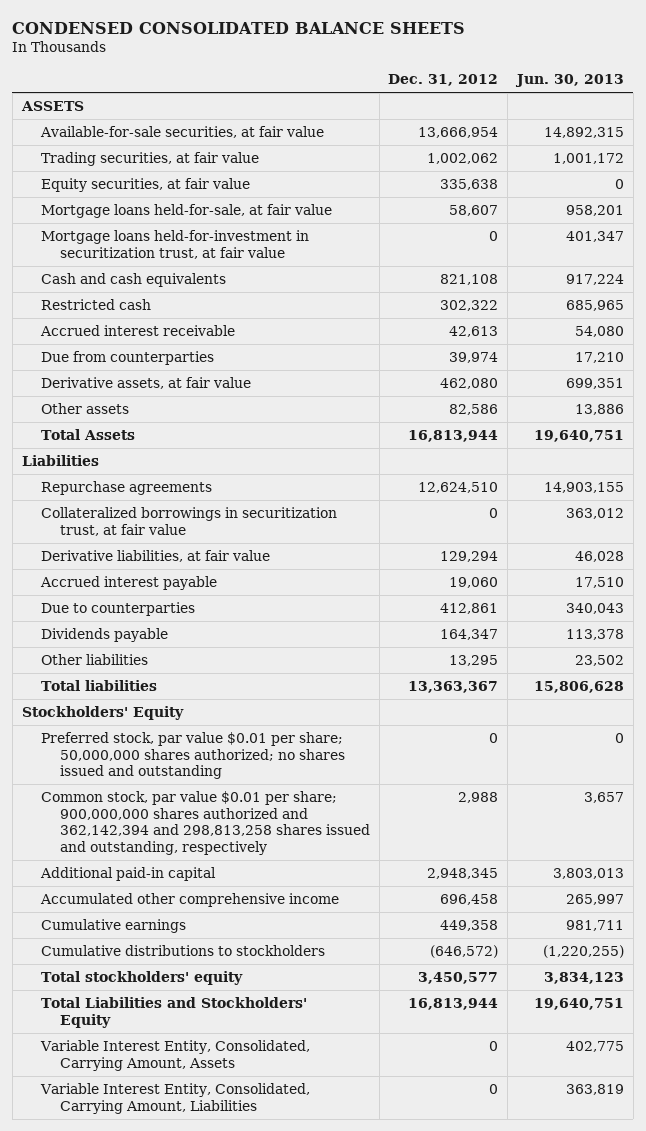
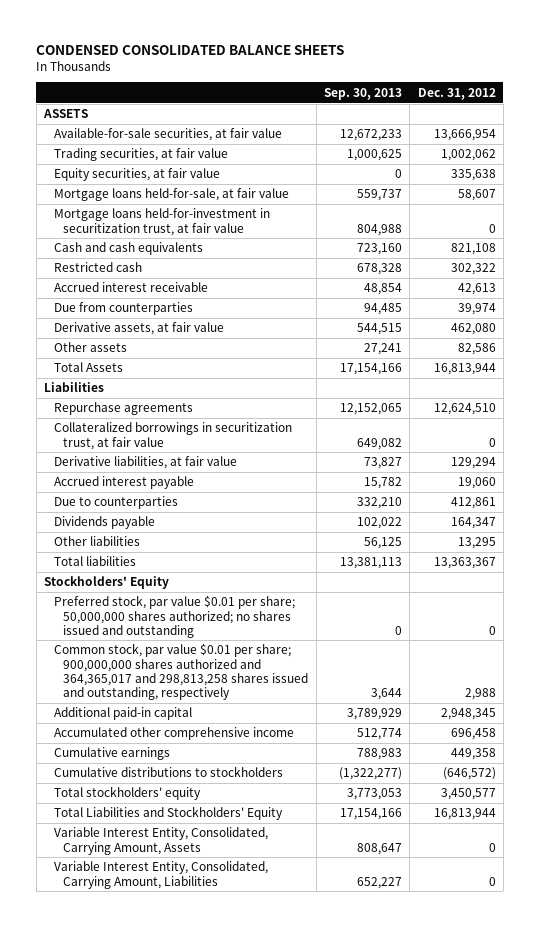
- | Dec. 31, 2012 | Jun. 30, 2013
+ | Sep. 30, 2013 | Dec. 31, 2012
- Common stock, par value $0.01 per share; 900,000,000 shares authorized and 362,142,394 and 298,813,258 shares issued and outstanding, respectively | 2,988 | 3,657
+ Common stock, par value $0.01 per share; 900,000,000 shares authorized and 364,365,017 and 298,813,258 shares issued and outstanding, respectively | 3,644 | 2,988

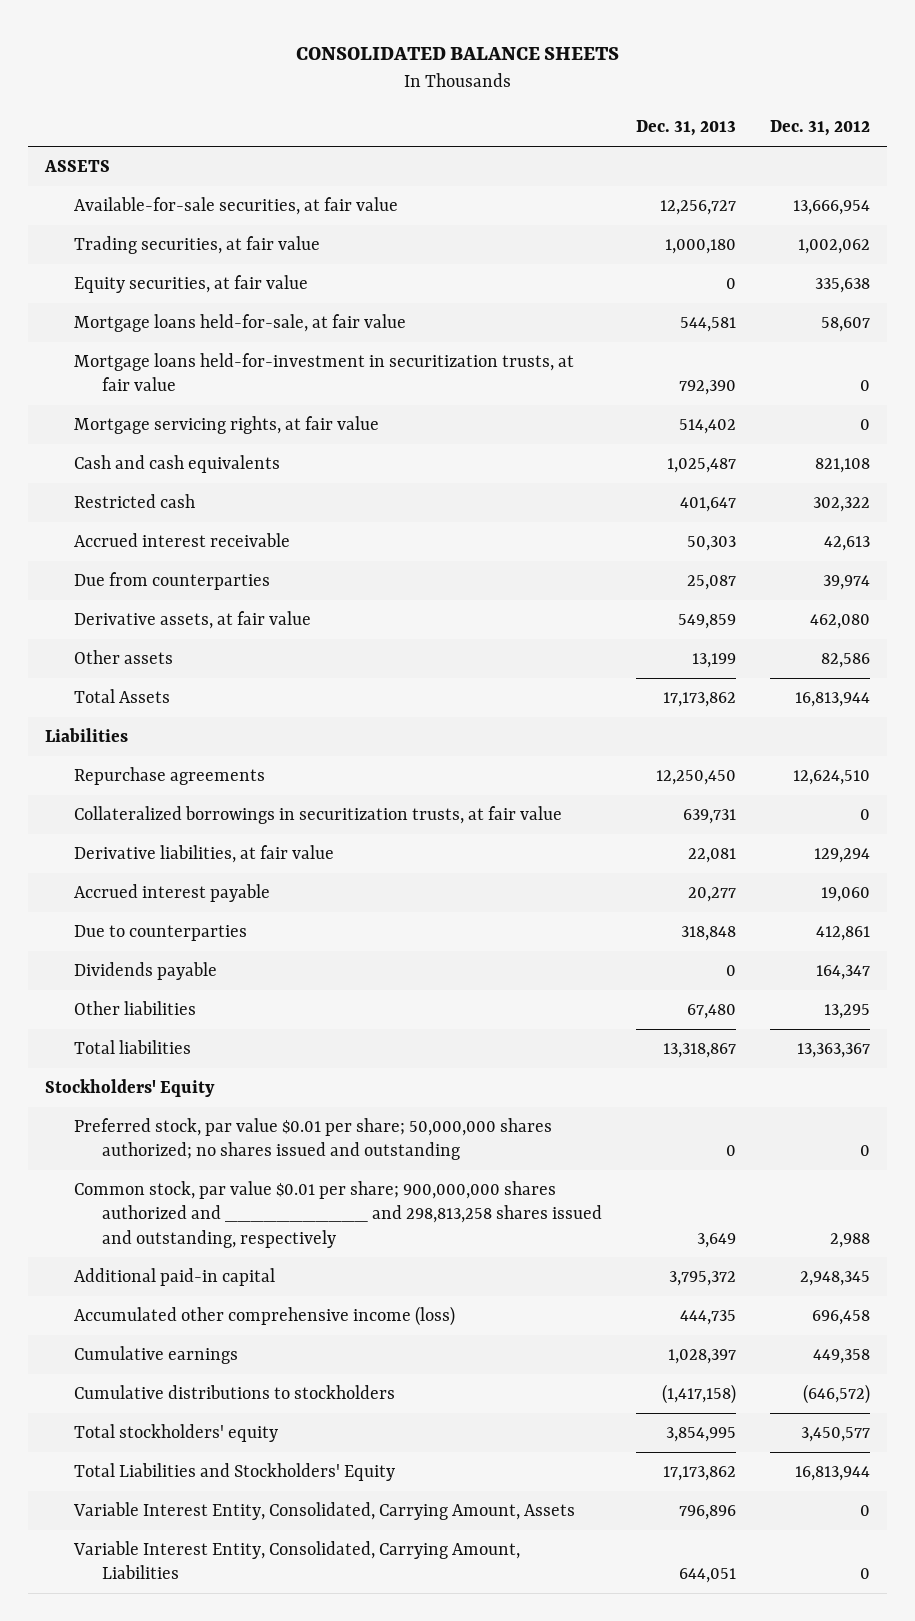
- CONDENSED CONSOLIDATED BALANCE SHEETS
+ CONSOLIDATED BALANCE SHEETS
- | Sep. 30, 2013 | Dec. 31, 2012
+ | Dec. 31, 2013 | Dec. 31, 2012
- Mortgage loans held-for-investment in securitization trust, at fair value | 804,988 | 0
+ Mortgage loans held-for-investment in securitization trusts, at fair value | 792,390 | 0
+ Mortgage servicing rights, at fair value | 514,402 | 0
- Collateralized borrowings in securitization trust, at fair value | 649,082 | 0
+ Collateralized borrowings in securitization trusts, at fair value | 639,731 | 0
- Common stock, par value $0.01 per share; 900,000,000 shares authorized and 364,365,017 and 298,813,258 shares issued and outstanding, respectively | 3,644 | 2,988
+ Common stock, par value $0.01 per share; 900,000,000 shares authorized and ___________ and 298,813,258 shares issued and outstanding, respectively | 3,649 | 2,988
- Accumulated other comprehensive income | 512,774 | 696,458
+ Accumulated other comprehensive income (loss) | 444,735 | 696,458

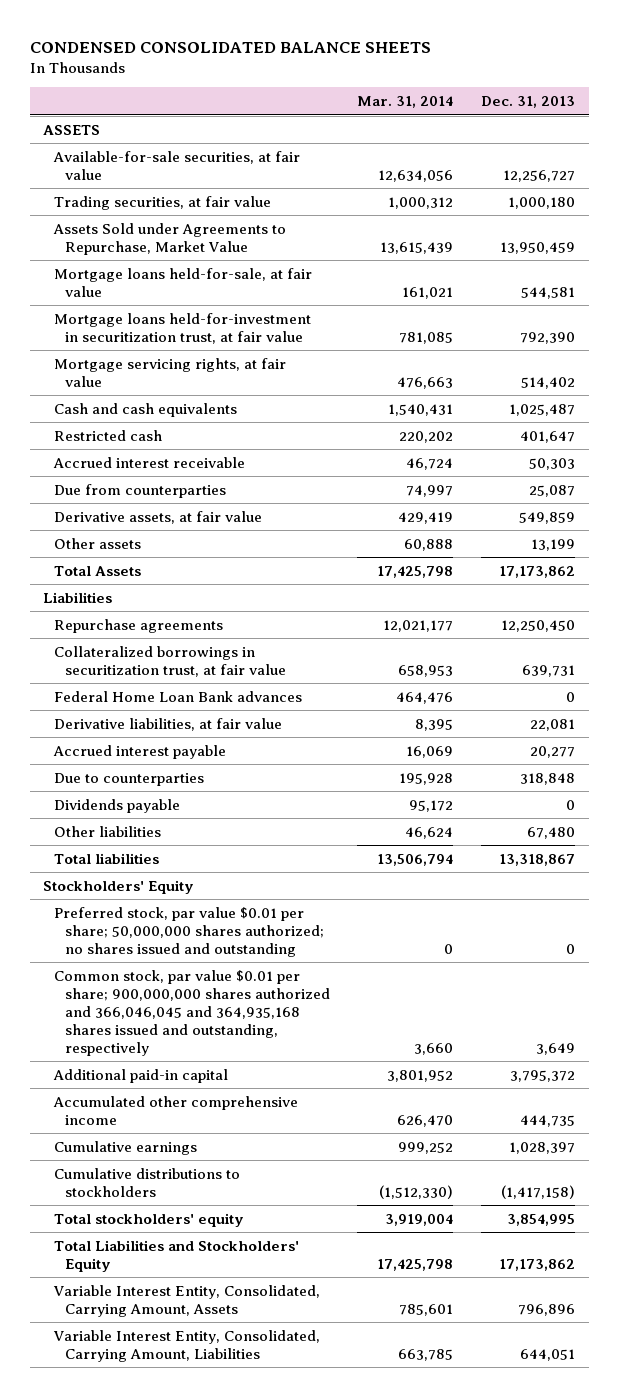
- CONSOLIDATED BALANCE SHEETS
+ CONDENSED CONSOLIDATED BALANCE SHEETS
- | Dec. 31, 2013 | Dec. 31, 2012
+ | Mar. 31, 2014 | Dec. 31, 2013
- Equity securities, at fair value | 0 | 335,638
+ Assets Sold under Agreements to Repurchase, Market Value | 13,615,439 | 13,950,459
- Mortgage loans held-for-investment in securitization trusts, at fair value | 792,390 | 0
+ Mortgage loans held-for-investment in securitization trust, at fair value | 781,085 | 792,390
- Collateralized borrowings in securitization trusts, at fair value | 639,731 | 0
+ Collateralized borrowings in securitization trust, at fair value | 658,953 | 639,731
+ Federal Home Loan Bank advances | 464,476 | 0
- Common stock, par value $0.01 per share; 900,000,000 shares authorized and ___________ and 298,813,258 shares issued and outstanding, respectively | 3,649 | 2,988
+ Common stock, par value $0.01 per share; 900,000,000 shares authorized and 366,046,045 and 364,935,168 shares issued and outstanding, respectively | 3,660 | 3,649
- Accumulated other comprehensive income (loss) | 444,735 | 696,458
+ Accumulated other comprehensive income | 626,470 | 444,735

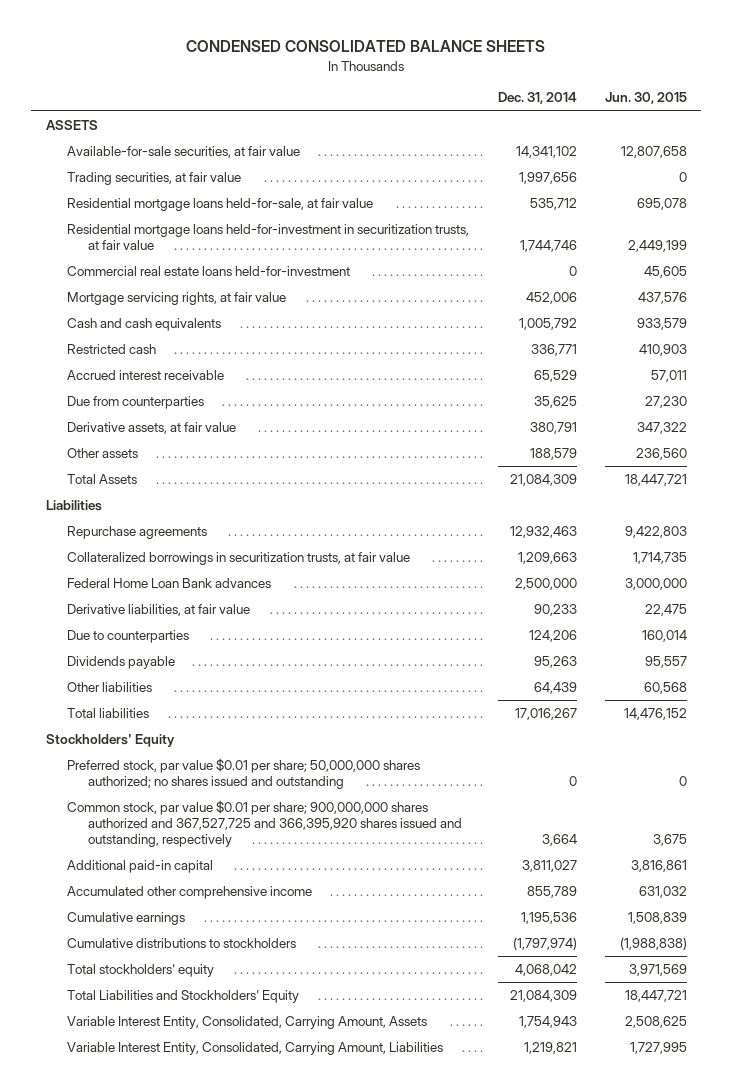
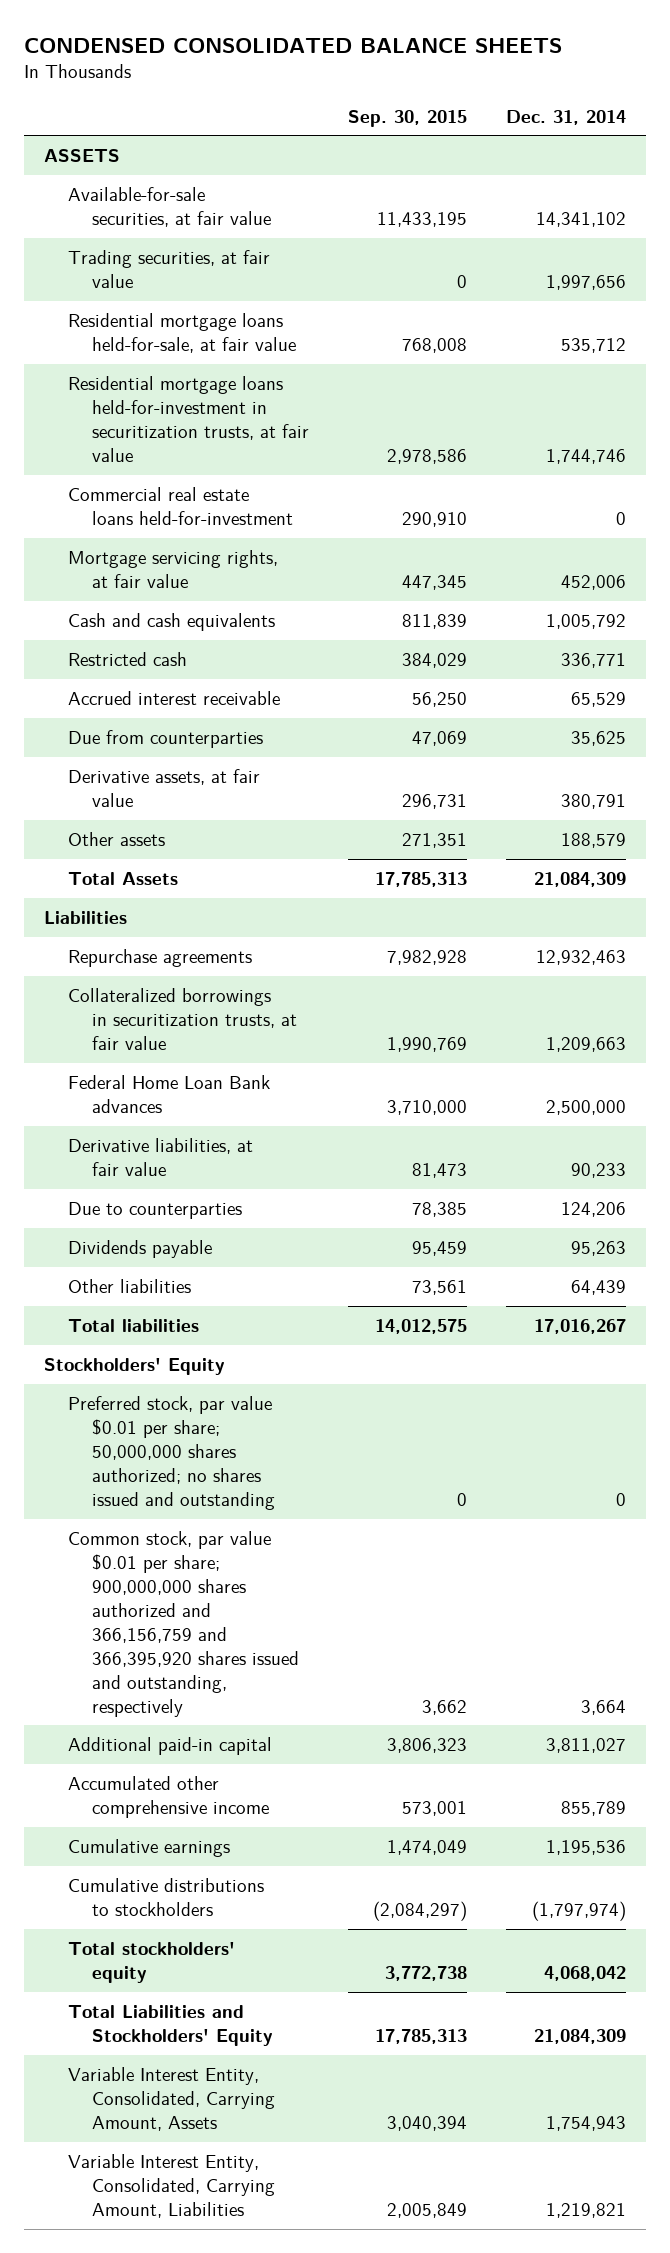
- | Dec. 31, 2014 | Jun. 30, 2015
+ | Sep. 30, 2015 | Dec. 31, 2014
- Common stock, par value $0.01 per share; 900,000,000 shares authorized and 367,527,725 and 366,395,920 shares issued and outstanding, respectively | 3,664 | 3,675
+ Common stock, par value $0.01 per share; 900,000,000 shares authorized and 366,156,759 and 366,395,920 shares issued and outstanding, respectively | 3,662 | 3,664

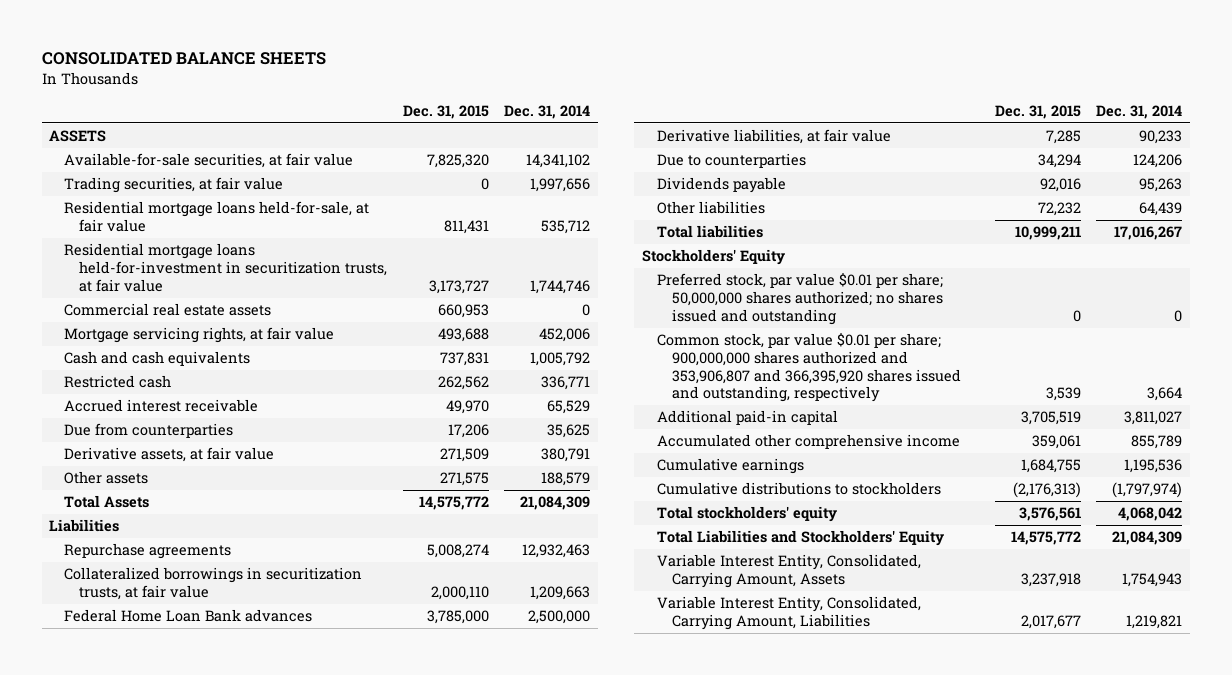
- CONDENSED CONSOLIDATED BALANCE SHEETS
+ CONSOLIDATED BALANCE SHEETS
- | Sep. 30, 2015 | Dec. 31, 2014
+ | Dec. 31, 2015 | Dec. 31, 2014
- Commercial real estate loans held-for-investment | 290,910 | 0
+ Commercial real estate assets | 660,953 | 0
- Common stock, par value $0.01 per share; 900,000,000 shares authorized and 366,156,759 and 366,395,920 shares issued and outstanding, respectively | 3,662 | 3,664
+ Common stock, par value $0.01 per share; 900,000,000 shares authorized and 353,906,807 and 366,395,920 shares issued and outstanding, respectively | 3,539 | 3,664

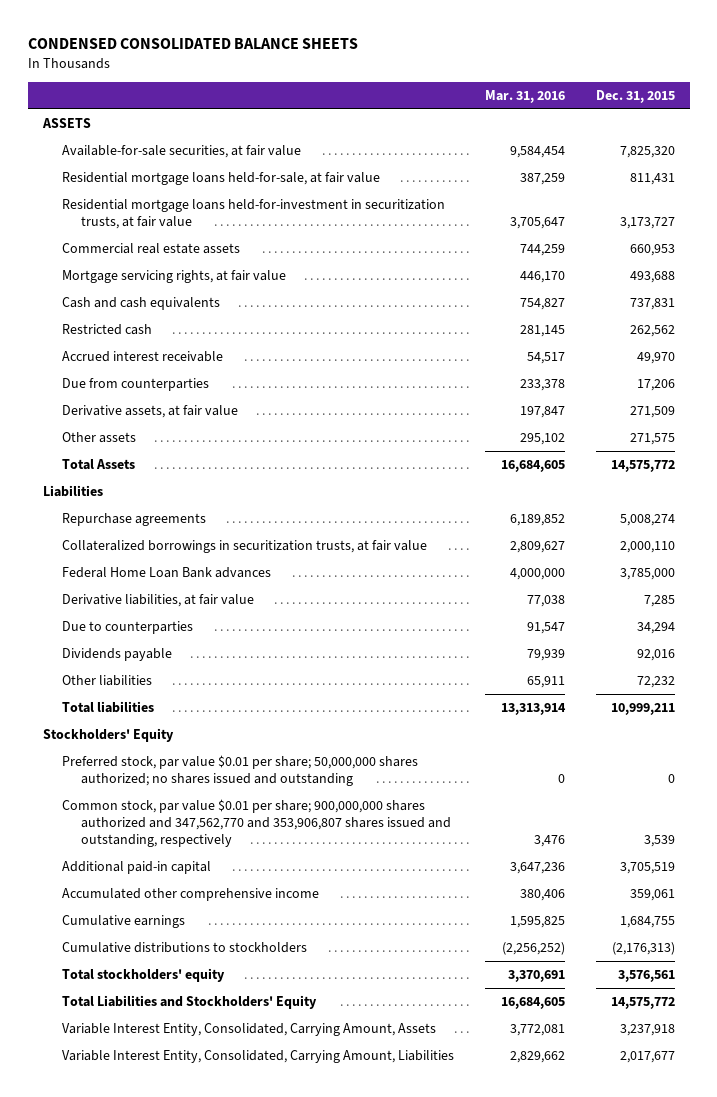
- CONSOLIDATED BALANCE SHEETS
+ CONDENSED CONSOLIDATED BALANCE SHEETS
- | Dec. 31, 2015 | Dec. 31, 2014
+ | Mar. 31, 2016 | Dec. 31, 2015
- Trading securities, at fair value | 0 | 1,997,656
- Common stock, par value $0.01 per share; 900,000,000 shares authorized and 353,906,807 and 366,395,920 shares issued and outstanding, respectively | 3,539 | 3,664
+ Common stock, par value $0.01 per share; 900,000,000 shares authorized and 347,562,770 and 353,906,807 shares issued and outstanding, respectively | 3,476 | 3,539

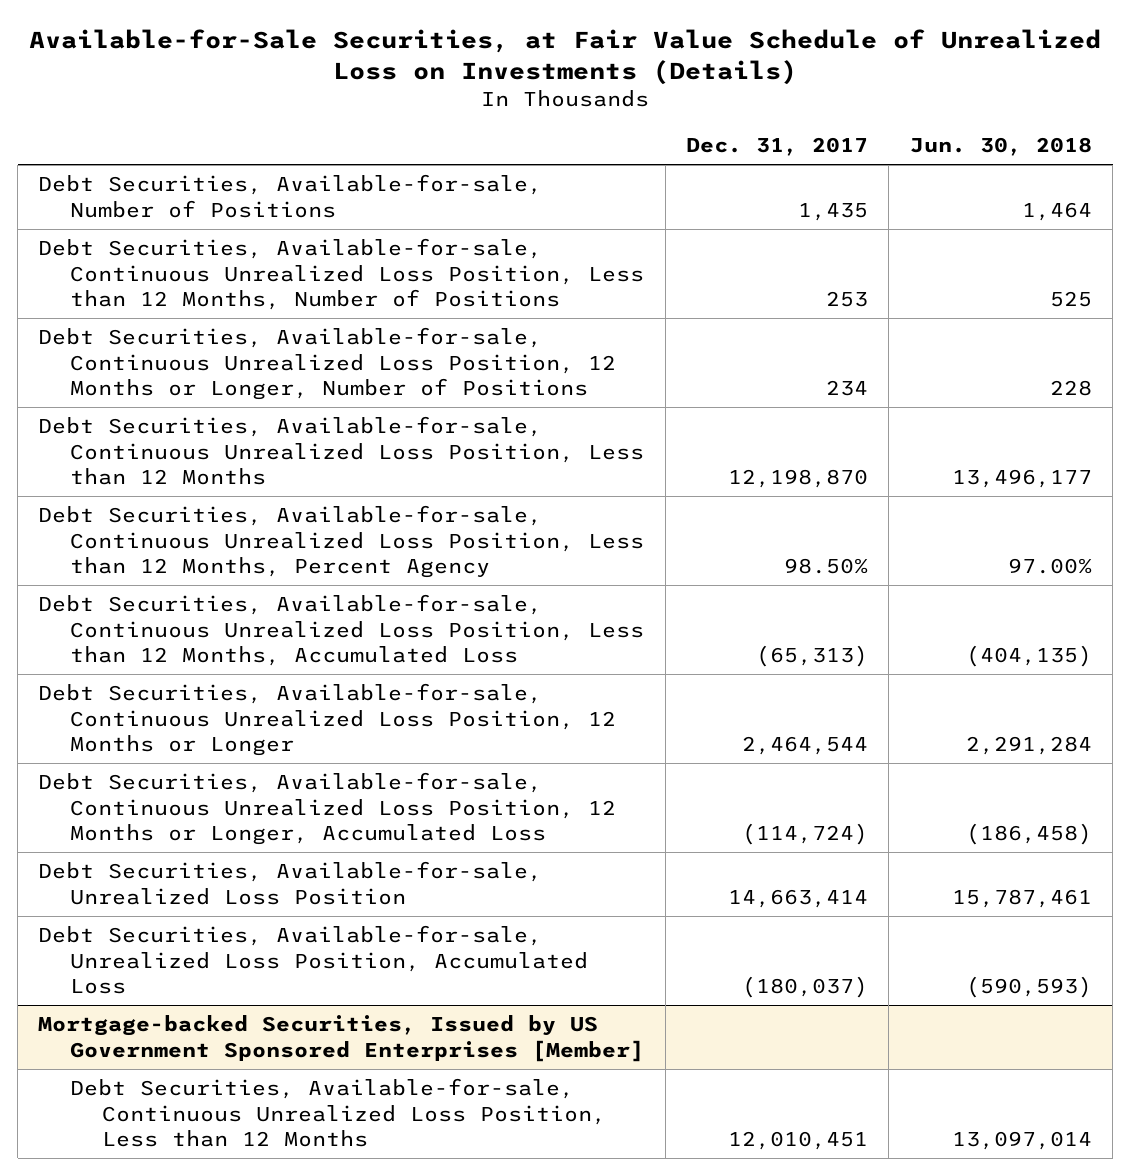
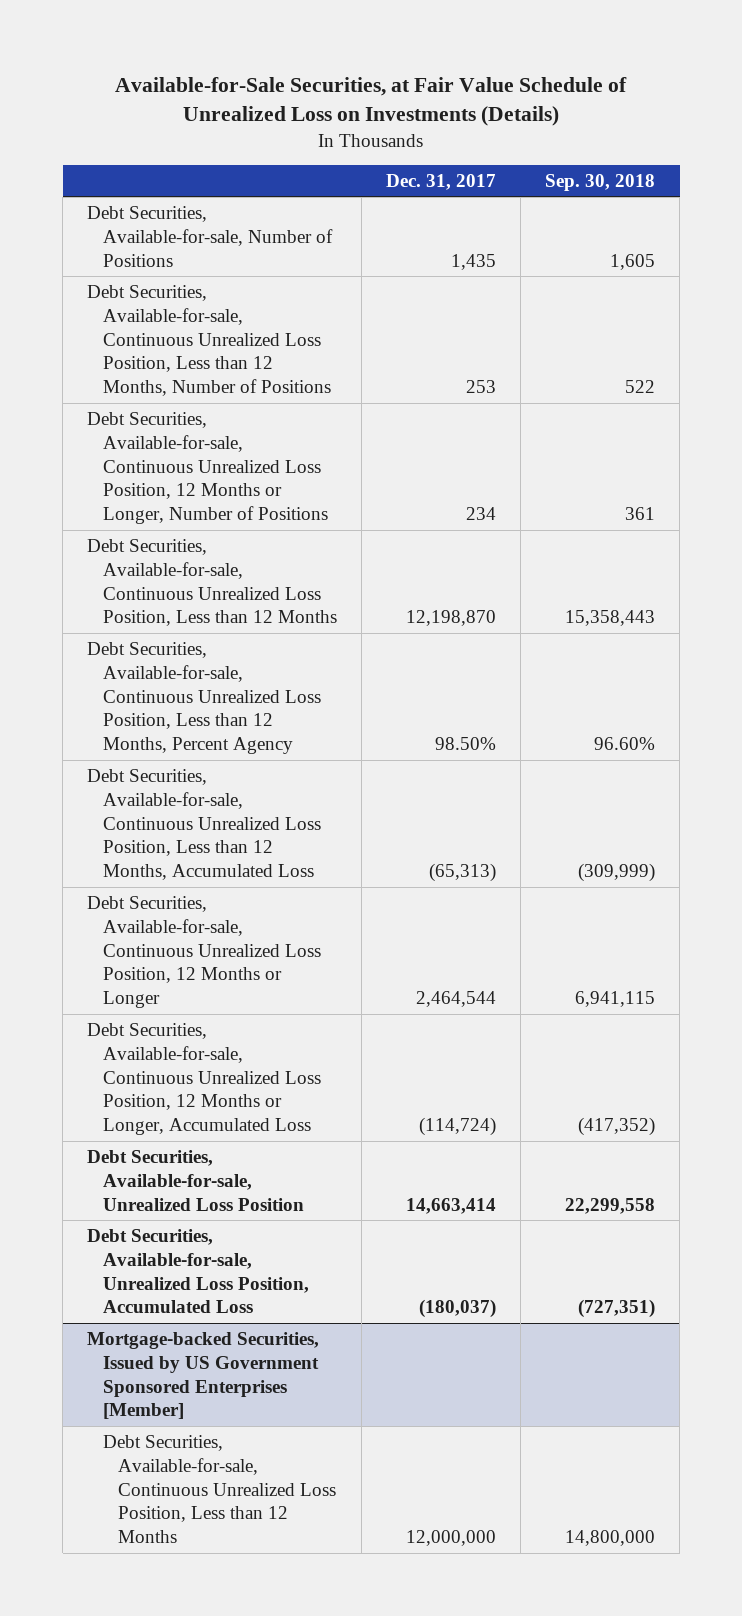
- | Dec. 31, 2017 | Jun. 30, 2018
+ | Dec. 31, 2017 | Sep. 30, 2018
@ Mortgage-backed Securities, Issued by US Government Sponsored Enterprises [Member]
- Debt Securities, Available-for-sale, Continuous Unrealized Loss Position, Less than 12 Months | 12,010,451 | 13,097,014
+ Debt Securities, Available-for-sale, Continuous Unrealized Loss Position, Less than 12 Months | 12,000,000 | 14,800,000

